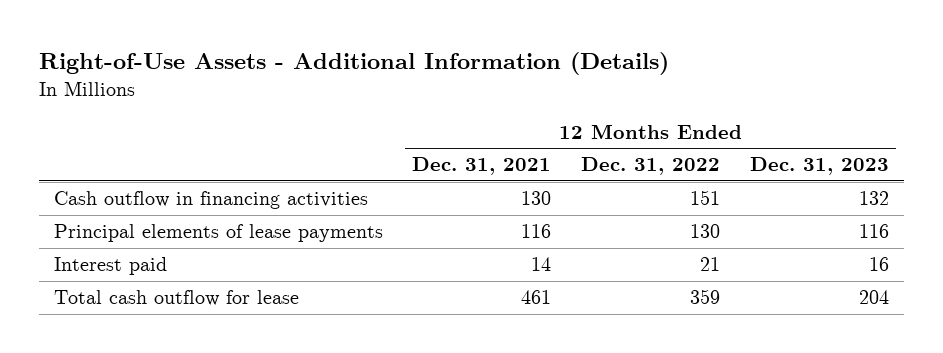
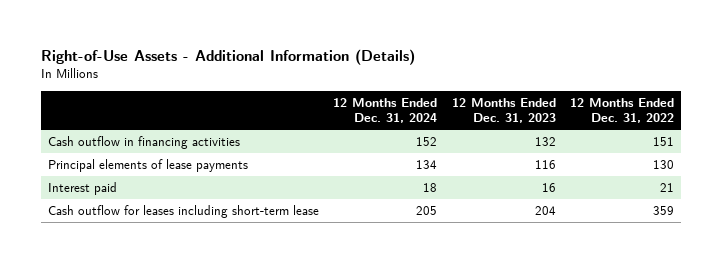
- | 12 Months Ended Dec. 31, 2021 | 12 Months Ended Dec. 31, 2022 | 12 Months Ended Dec. 31, 2023
+ | 12 Months Ended Dec. 31, 2024 | 12 Months Ended Dec. 31, 2023 | 12 Months Ended Dec. 31, 2022
- Total cash outflow for lease | 461 | 359 | 204
+ Cash outflow for leases including short-term lease | 205 | 204 | 359

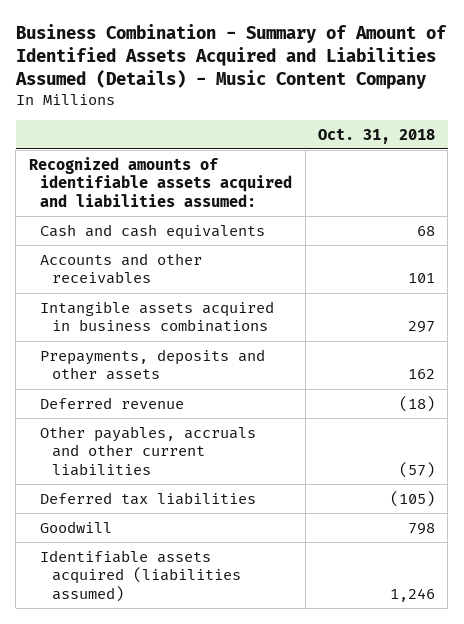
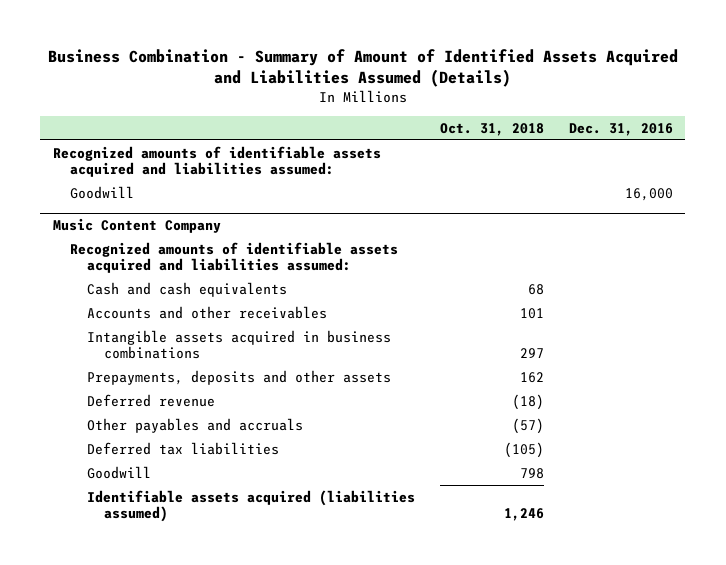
- Business Combination - Summary of Amount of Identified Assets Acquired and Liabilities Assumed (Details) - Music Content Company
+ Business Combination - Summary of Amount of Identified Assets Acquired and Liabilities Assumed (Details)
- | Oct. 31, 2018
+ | Oct. 31, 2018 | Dec. 31, 2016
+ Goodwill | | 16,000
+ Music Content Company
+ Recognized amounts of identifiable assets acquired and liabilities assumed:
- Other payables, accruals and other current liabilities | (57)
+ Other payables and accruals | (57) |

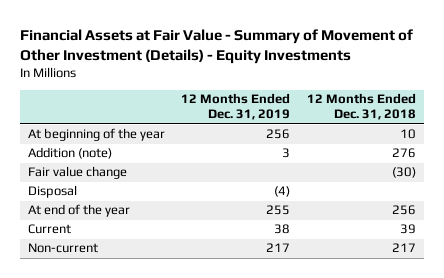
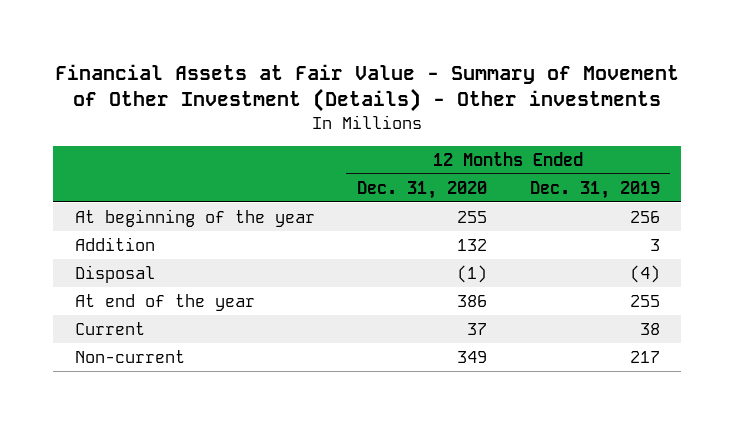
- Financial Assets at Fair Value - Summary of Movement of Other Investment (Details) - Equity Investments
+ Financial Assets at Fair Value - Summary of Movement of Other Investment (Details) - Other investments
- | 12 Months Ended Dec. 31, 2019 | 12 Months Ended Dec. 31, 2018
+ | 12 Months Ended Dec. 31, 2020 | 12 Months Ended Dec. 31, 2019
- Addition (note) | 3 | 276
- Fair value change | | (30)
+ Addition | 132 | 3

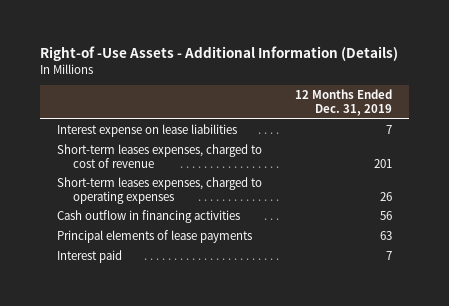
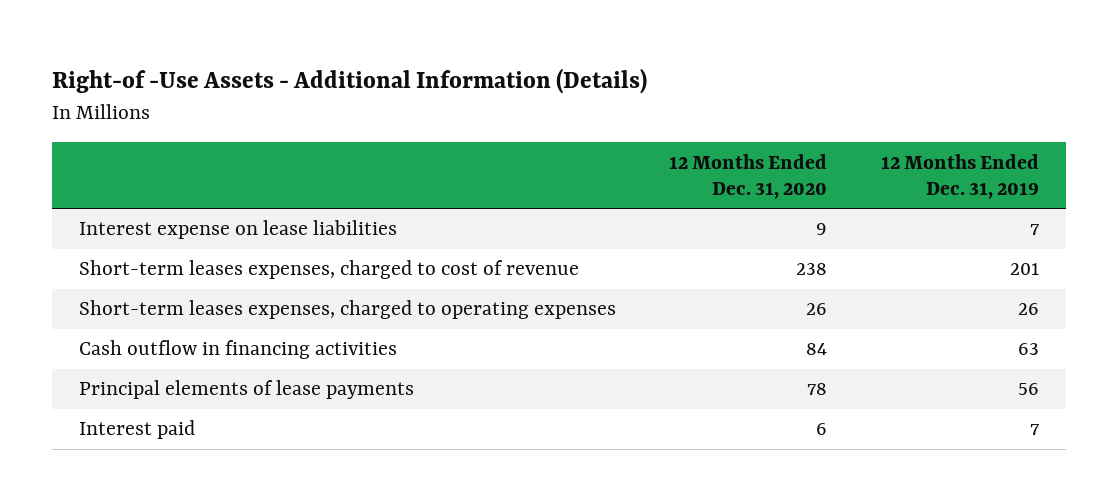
- | 12 Months Ended Dec. 31, 2019
+ | 12 Months Ended Dec. 31, 2020 | 12 Months Ended Dec. 31, 2019
- Cash outflow in financing activities | 56
- Principal elements of lease payments | 63
+ Cash outflow in financing activities | 84 | 63
+ Principal elements of lease payments | 78 | 56

